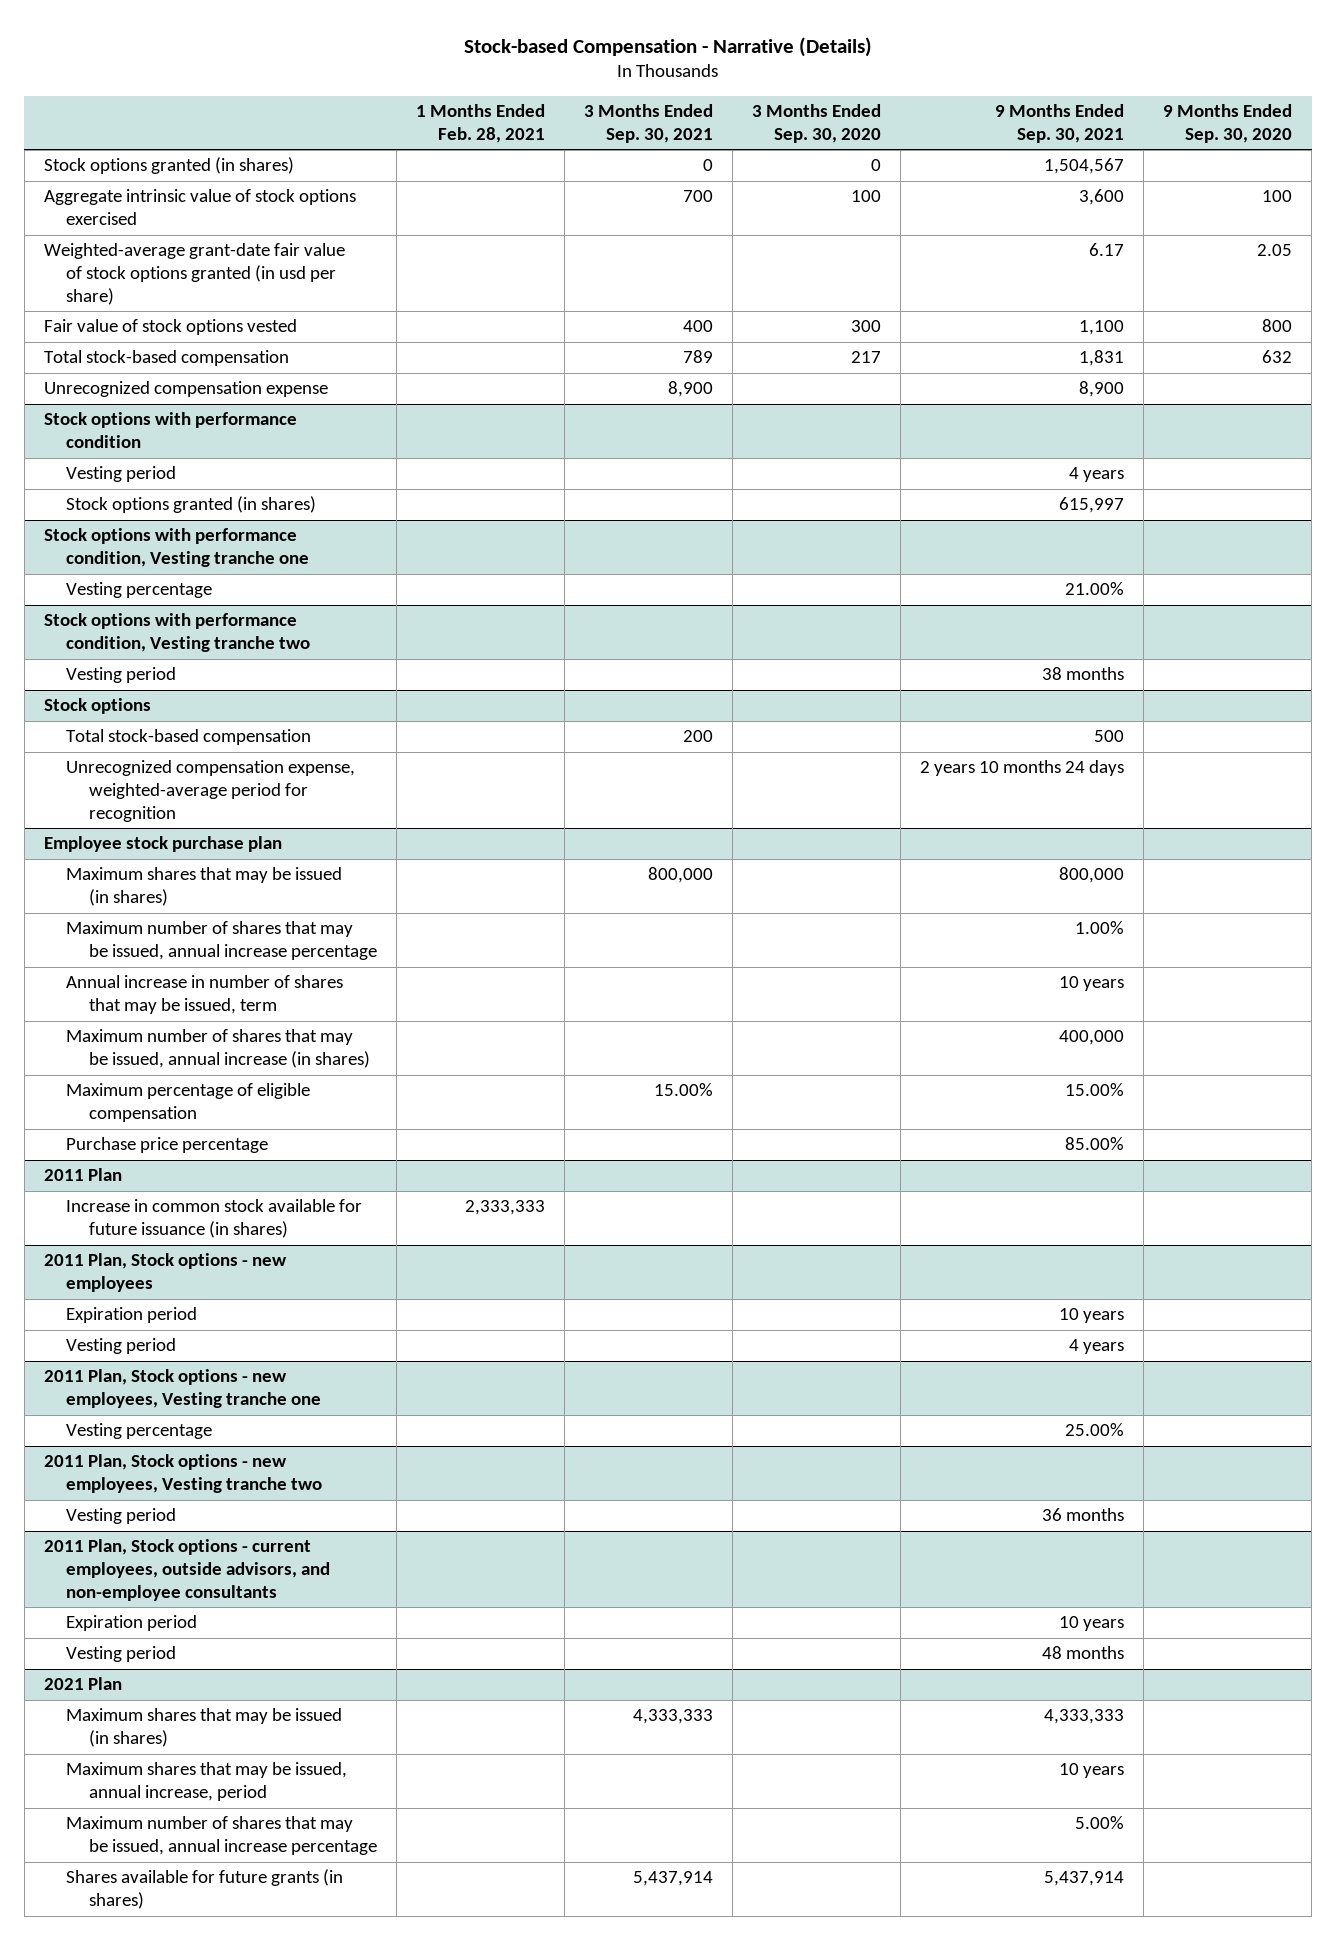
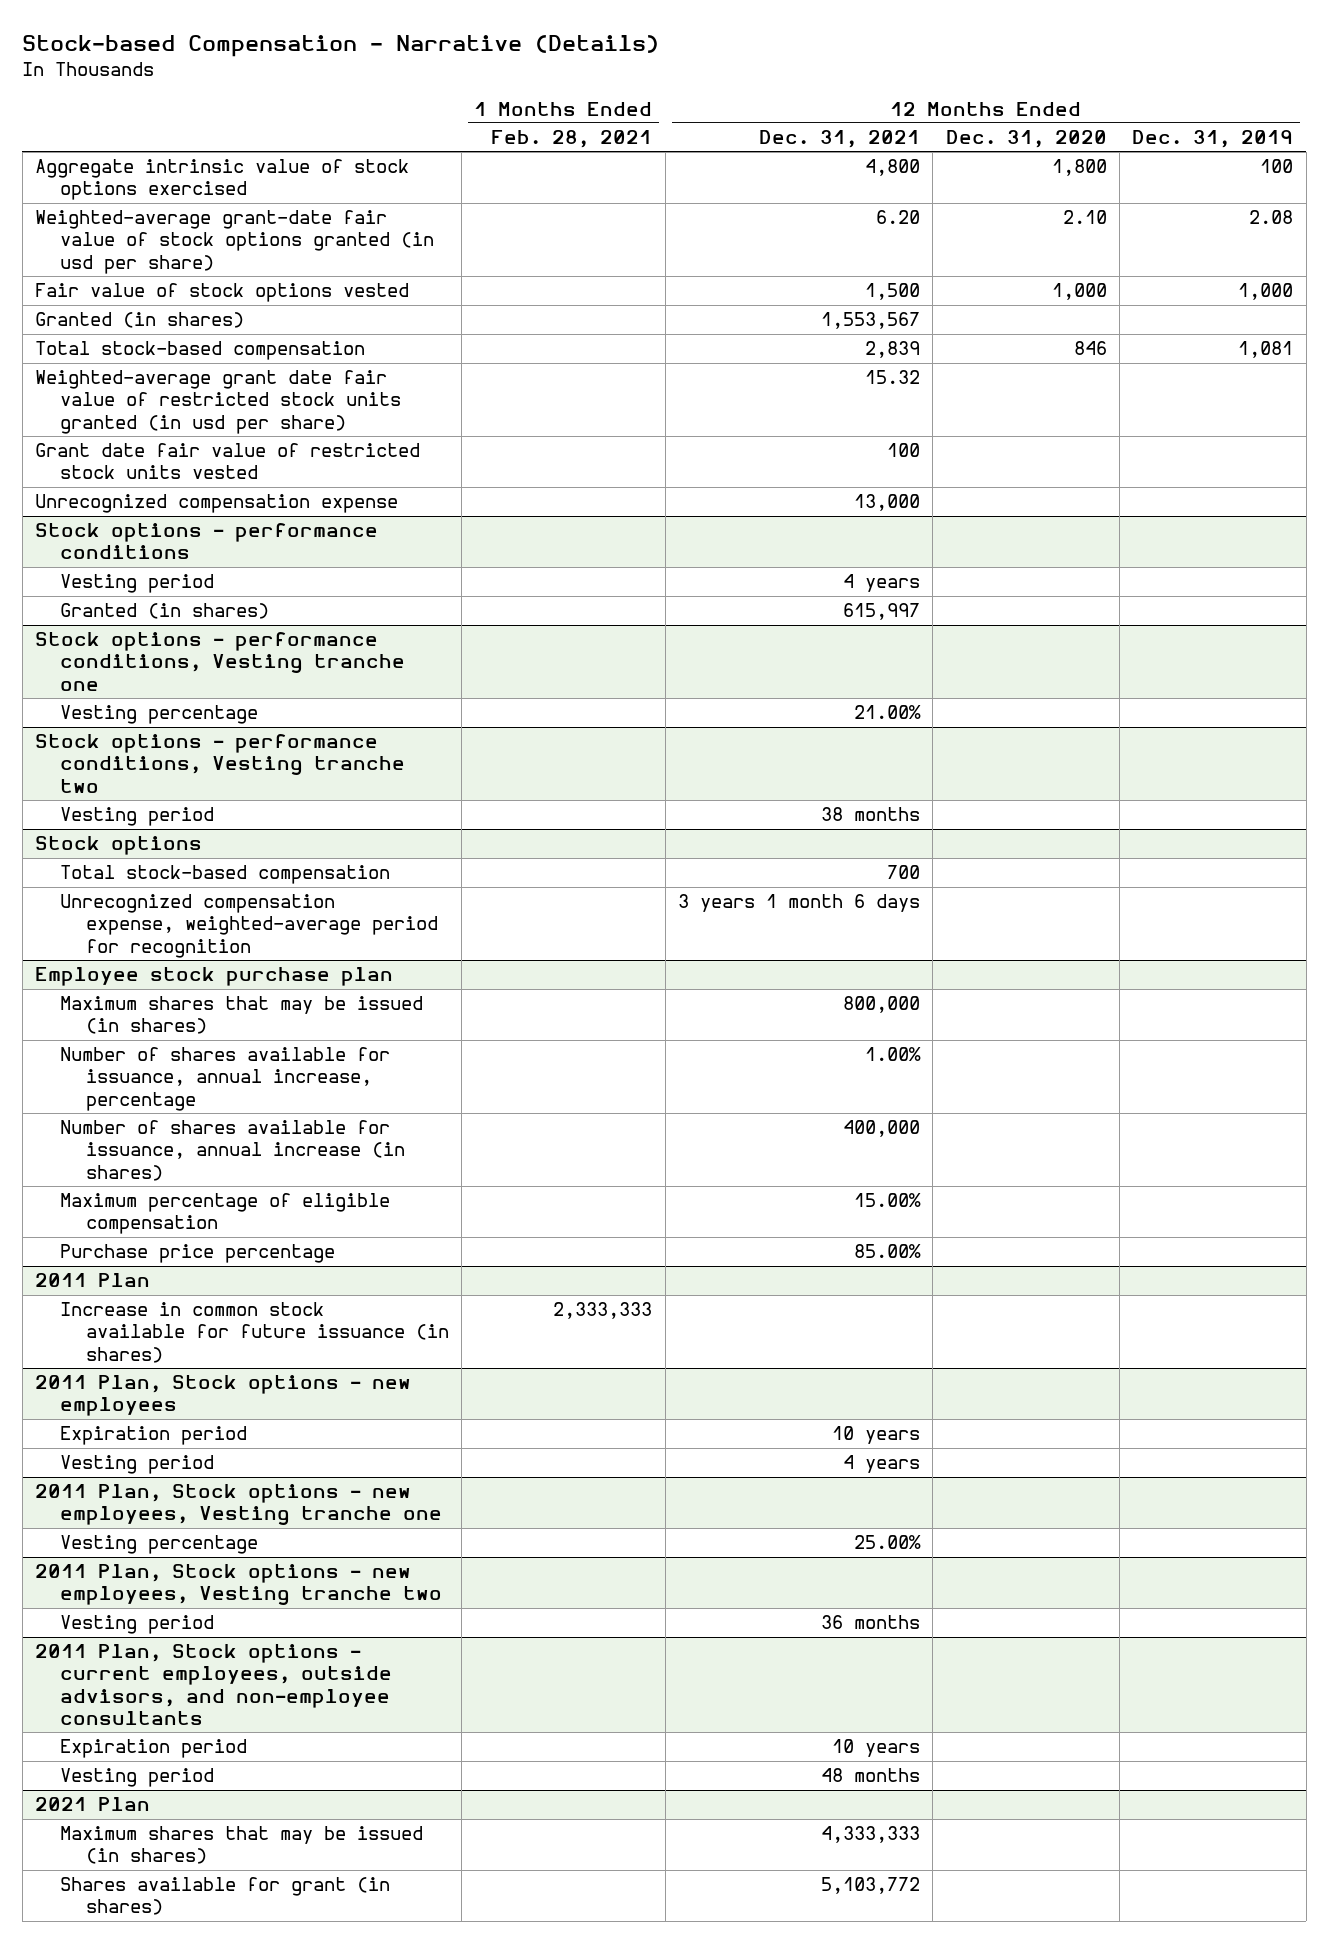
- | 1 Months Ended Feb. 28, 2021 | 3 Months Ended Sep. 30, 2021 | 3 Months Ended Sep. 30, 2020 | 9 Months Ended Sep. 30, 2021 | 9 Months Ended Sep. 30, 2020
+ | 1 Months Ended Feb. 28, 2021 | 12 Months Ended Dec. 31, 2021 | 12 Months Ended Dec. 31, 2020 | 12 Months Ended Dec. 31, 2019
- Stock options granted (in shares) | | 0 | 0 | 1,504,567 |
+ Granted (in shares) | | 1,553,567 | |
+ Weighted-average grant date fair value of restricted stock units granted (in usd per share) | | 15.32 | |
+ Grant date fair value of restricted stock units vested | | 100 | |
- Stock options with performance condition
+ Stock options - performance conditions
- Stock options granted (in shares) | | | | 615,997 |
- Stock options with performance condition, Vesting tranche one
+ Granted (in shares) | | 615,997 | |
+ Stock options - performance conditions, Vesting tranche one
- Stock options with performance condition, Vesting tranche two
+ Stock options - performance conditions, Vesting tranche two
@ Employee stock purchase plan
- Maximum number of shares that may be issued, annual increase percentage | | | | 1.00% |
- Annual increase in number of shares that may be issued, term | | | | 10 years |
- Maximum number of shares that may be issued, annual increase (in shares) | | | | 400,000 |
+ Number of shares available for issuance, annual increase, percentage | | 1.00% | |
+ Number of shares available for issuance, annual increase (in shares) | | 400,000 | |
@ 2021 Plan
- Maximum shares that may be issued, annual increase, period | | | | 10 years |
- Maximum number of shares that may be issued, annual increase percentage | | | | 5.00% |
- Shares available for future grants (in shares) | | 5,437,914 | | 5,437,914 |
+ Shares available for grant (in shares) | | 5,103,772 | |

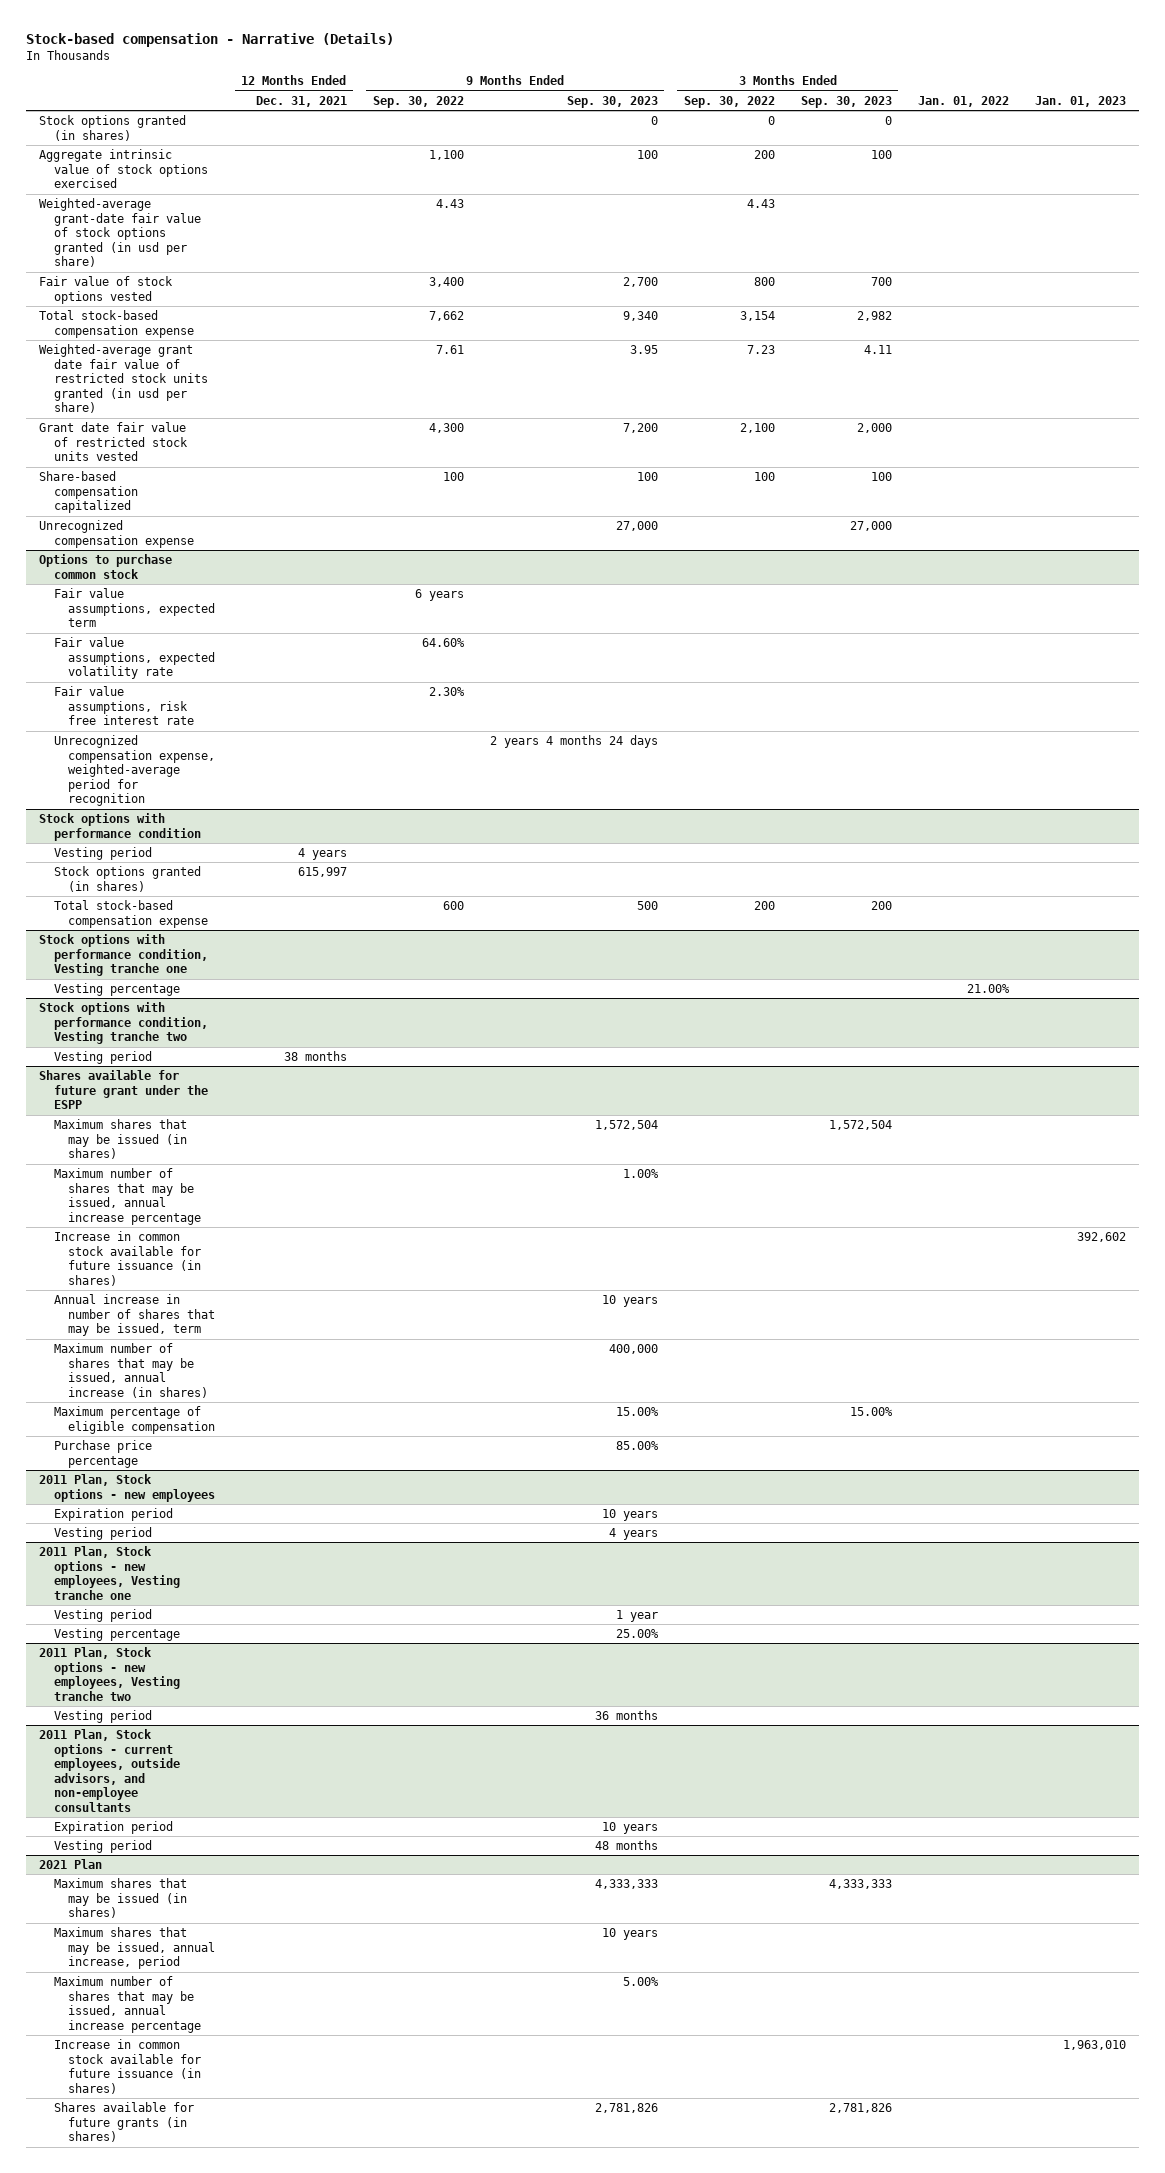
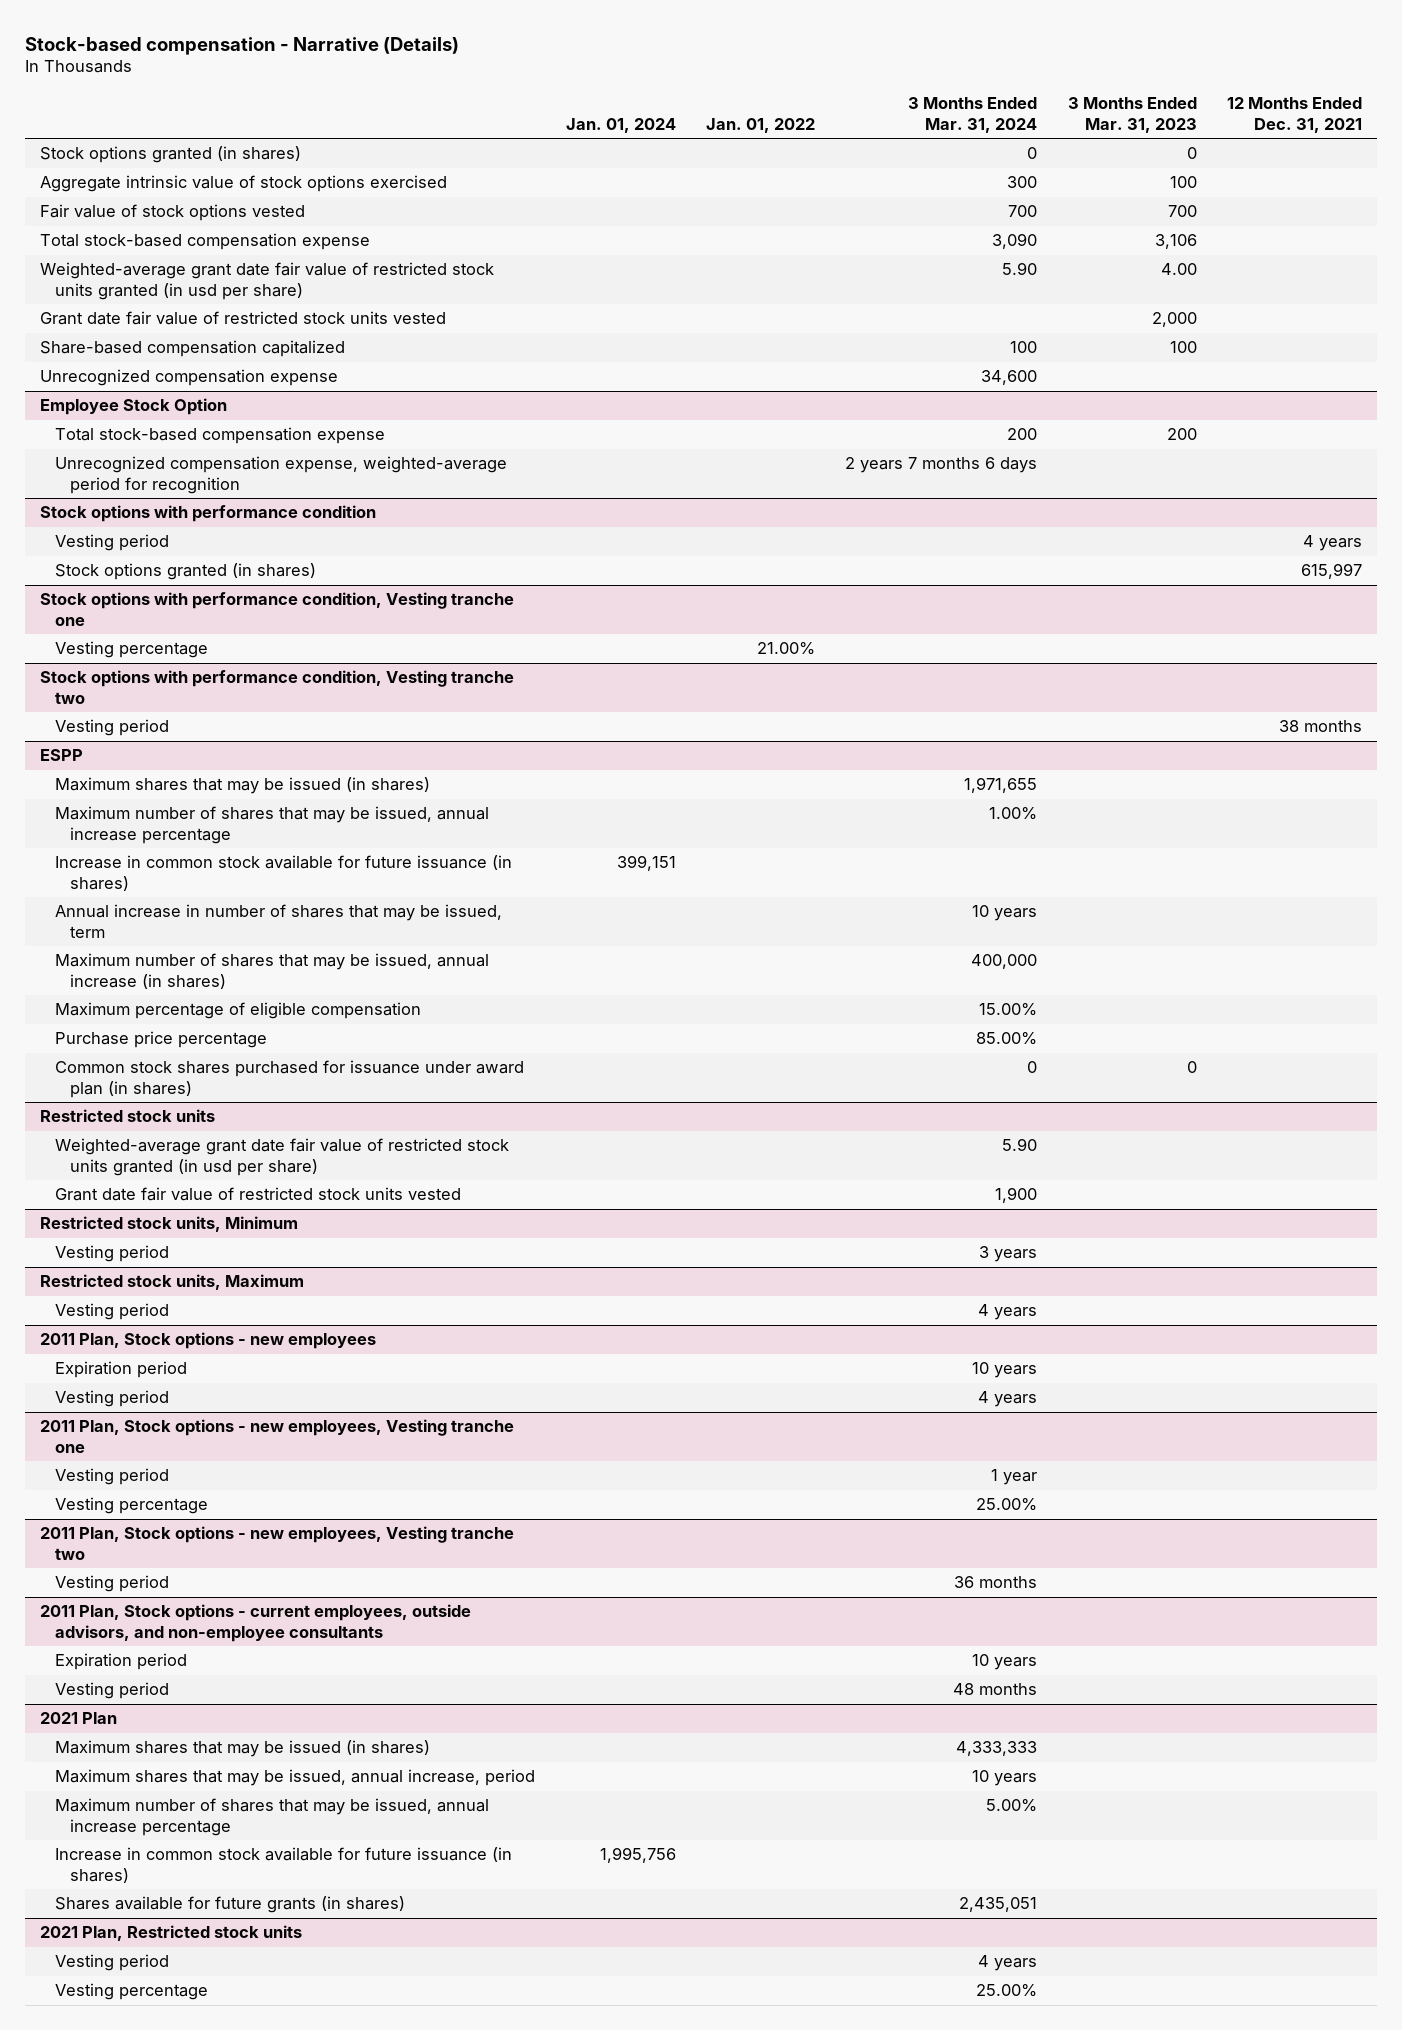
- | 12 Months Ended Dec. 31, 2021 | 9 Months Ended Sep. 30, 2022 | 9 Months Ended Sep. 30, 2023 | 3 Months Ended Sep. 30, 2022 | 3 Months Ended Sep. 30, 2023 | Jan. 01, 2022 | Jan. 01, 2023
+ | Jan. 01, 2024 | Jan. 01, 2022 | 3 Months Ended Mar. 31, 2024 | 3 Months Ended Mar. 31, 2023 | 12 Months Ended Dec. 31, 2021
- Weighted-average grant-date fair value of stock options granted (in usd per share) | | 4.43 | | 4.43 | | |
- Options to purchase common stock
- Fair value assumptions, expected term | | 6 years | | | | |
- Fair value assumptions, expected volatility rate | | 64.60% | | | | |
- Fair value assumptions, risk free interest rate | | 2.30% | | | | |
+ Employee Stock Option
+ Total stock-based compensation expense | | | 200 | 200 |
@ Stock options with performance condition
- Total stock-based compensation expense | | 600 | 500 | 200 | 200 | |
- Shares available for future grant under the ESPP
+ ESPP
+ Common stock shares purchased for issuance under award plan (in shares) | | | 0 | 0 |
+ Restricted stock units
+ Weighted-average grant date fair value of restricted stock units granted (in usd per share) | | | 5.90 | |
+ Grant date fair value of restricted stock units vested | | | 1,900 | |
+ Restricted stock units, Minimum
+ Vesting period | | | 3 years | |
+ Restricted stock units, Maximum
+ Vesting period | | | 4 years | |
+ 2021 Plan, Restricted stock units
+ Vesting period | | | 4 years | |
+ Vesting percentage | | | 25.00% | |

